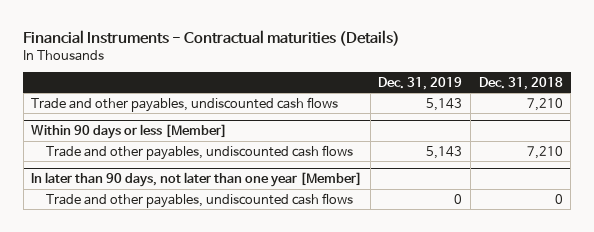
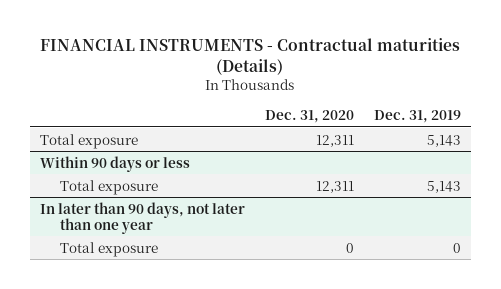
- Financial Instruments - Contractual maturities (Details)
+ FINANCIAL INSTRUMENTS - Contractual maturities (Details)
- | Dec. 31, 2019 | Dec. 31, 2018
+ | Dec. 31, 2020 | Dec. 31, 2019
- Trade and other payables, undiscounted cash flows | 5,143 | 7,210
- Within 90 days or less [Member]
- Trade and other payables, undiscounted cash flows | 5,143 | 7,210
- In later than 90 days, not later than one year [Member]
- Trade and other payables, undiscounted cash flows | 0 | 0
+ Total exposure | 12,311 | 5,143
+ Within 90 days or less
+ Total exposure | 12,311 | 5,143
+ In later than 90 days, not later than one year
+ Total exposure | 0 | 0

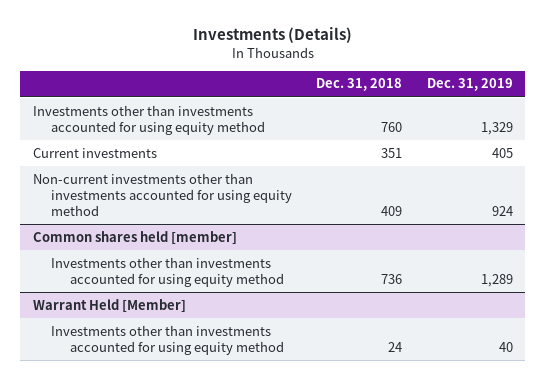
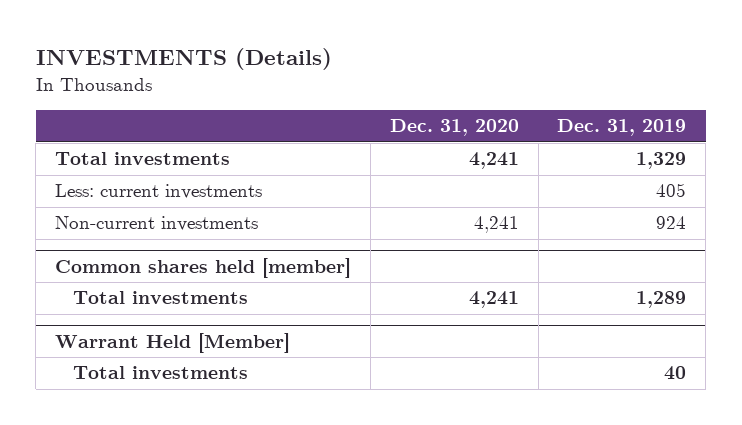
- Investments (Details)
+ INVESTMENTS (Details)
- | Dec. 31, 2018 | Dec. 31, 2019
+ | Dec. 31, 2020 | Dec. 31, 2019
- Investments other than investments accounted for using equity method | 760 | 1,329
- Current investments | 351 | 405
- Non-current investments other than investments accounted for using equity method | 409 | 924
+ Total investments | 4,241 | 1,329
+ Less: current investments | | 405
+ Non-current investments | 4,241 | 924
@ Common shares held [member]
- Investments other than investments accounted for using equity method | 736 | 1,289
+ Total investments | 4,241 | 1,289
@ Warrant Held [Member]
- Investments other than investments accounted for using equity method | 24 | 40
+ Total investments | | 40

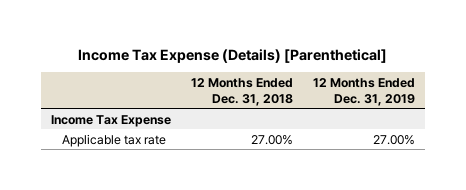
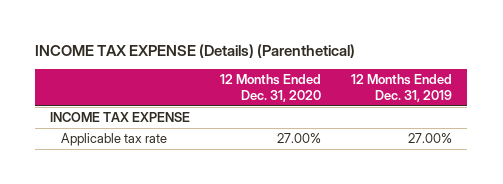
- Income Tax Expense (Details) [Parenthetical]
+ INCOME TAX EXPENSE (Details) (Parenthetical)
- | 12 Months Ended Dec. 31, 2018 | 12 Months Ended Dec. 31, 2019
+ | 12 Months Ended Dec. 31, 2020 | 12 Months Ended Dec. 31, 2019
- Income Tax Expense
+ INCOME TAX EXPENSE

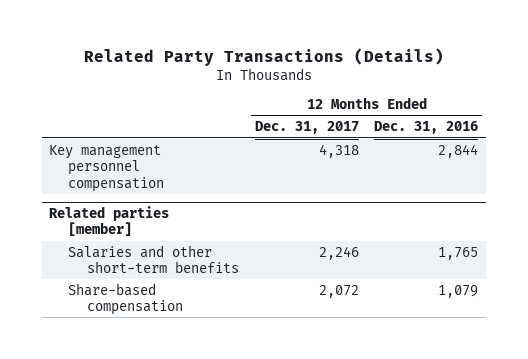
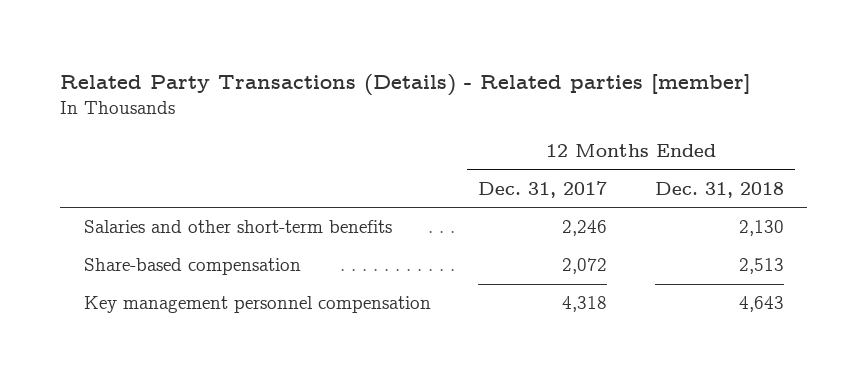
- Related Party Transactions (Details)
+ Related Party Transactions (Details) - Related parties [member]
- | 12 Months Ended Dec. 31, 2017 | 12 Months Ended Dec. 31, 2016
+ | 12 Months Ended Dec. 31, 2017 | 12 Months Ended Dec. 31, 2018
- Related parties [member]
moved down: Key management personnel compensation | 4,318 | 4,643

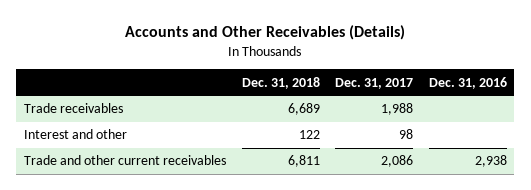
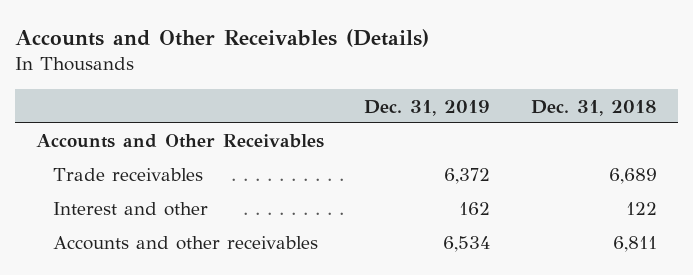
- | Dec. 31, 2018 | Dec. 31, 2017 | Dec. 31, 2016
+ | Dec. 31, 2019 | Dec. 31, 2018
+ Accounts and Other Receivables
- Trade and other current receivables | 6,811 | 2,086 | 2,938
+ Accounts and other receivables | 6,534 | 6,811

